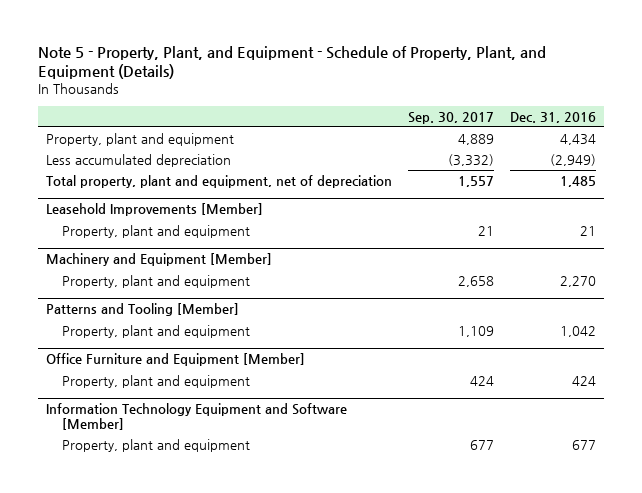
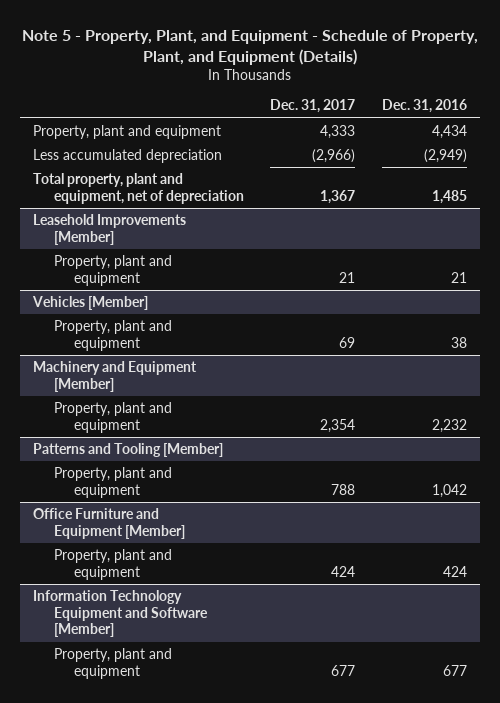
- | Sep. 30, 2017 | Dec. 31, 2016
+ | Dec. 31, 2017 | Dec. 31, 2016
+ Vehicles [Member]
+ Property, plant and equipment | 69 | 38
@ Machinery and Equipment [Member]
- Property, plant and equipment | 2,658 | 2,270
+ Property, plant and equipment | 2,354 | 2,232

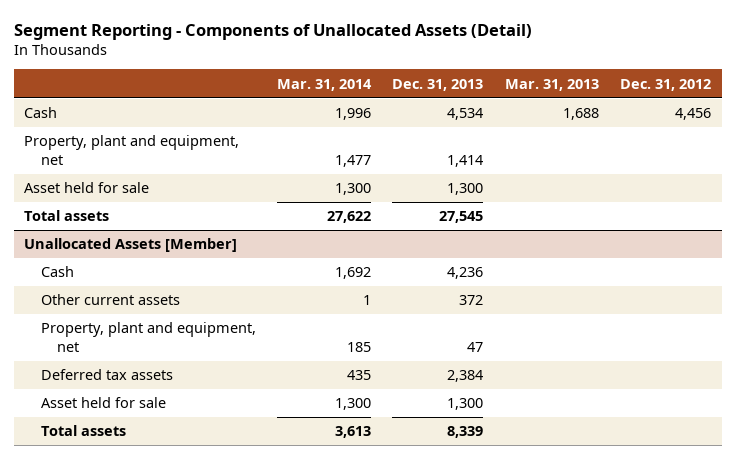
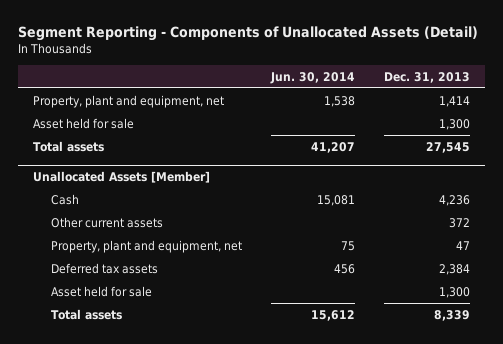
- | Mar. 31, 2014 | Dec. 31, 2013 | Mar. 31, 2013 | Dec. 31, 2012
+ | Jun. 30, 2014 | Dec. 31, 2013
- Cash | 1,996 | 4,534 | 1,688 | 4,456

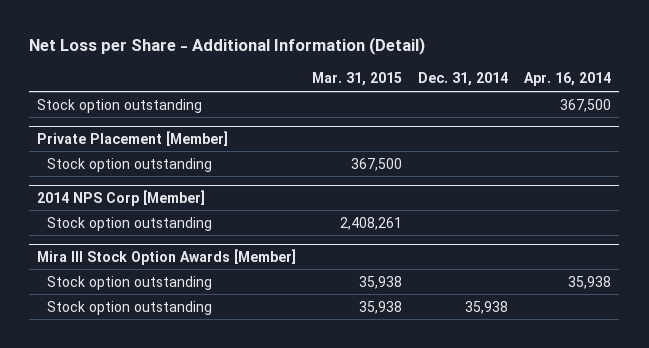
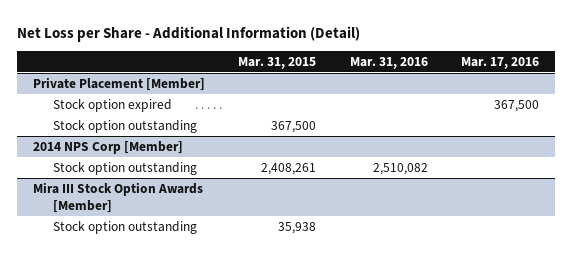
- | Mar. 31, 2015 | Dec. 31, 2014 | Apr. 16, 2014
+ | Mar. 31, 2015 | Mar. 31, 2016 | Mar. 17, 2016
- Stock option outstanding | | | 367,500
@ Private Placement [Member]
+ Stock option expired | | | 367,500
@ Mira III Stock Option Awards [Member]
- Stock option outstanding | 35,938 | 35,938 |

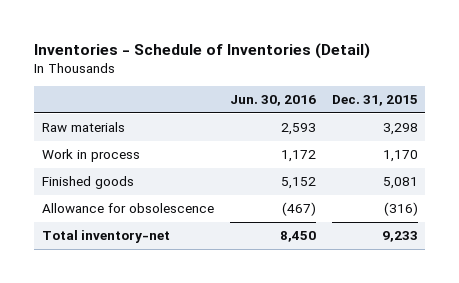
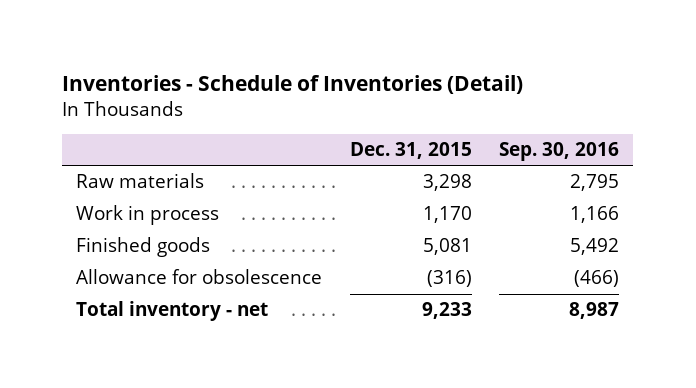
- | Jun. 30, 2016 | Dec. 31, 2015
+ | Dec. 31, 2015 | Sep. 30, 2016
- Total inventory-net | 8,450 | 9,233
+ Total inventory - net | 9,233 | 8,987

